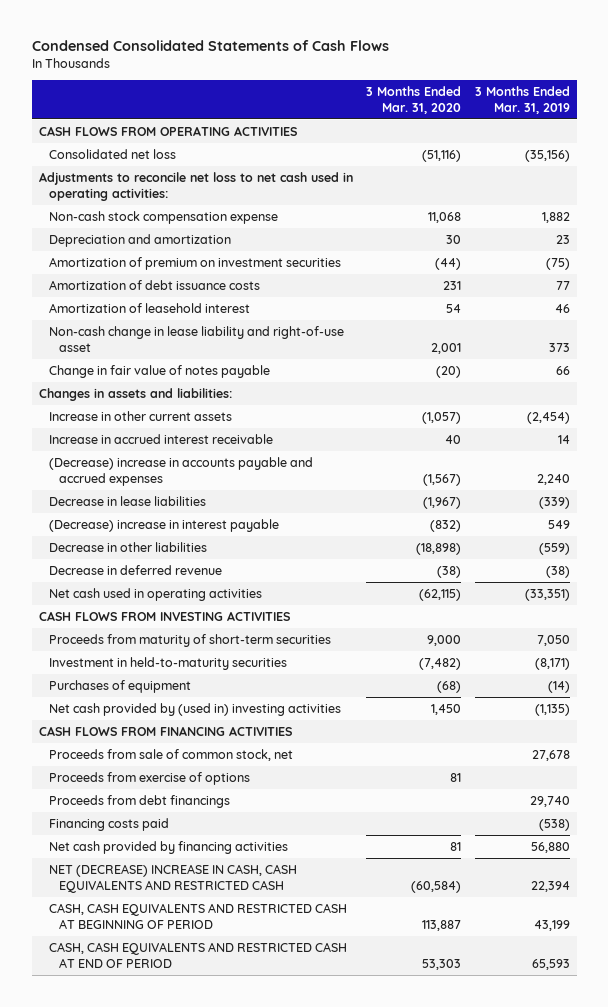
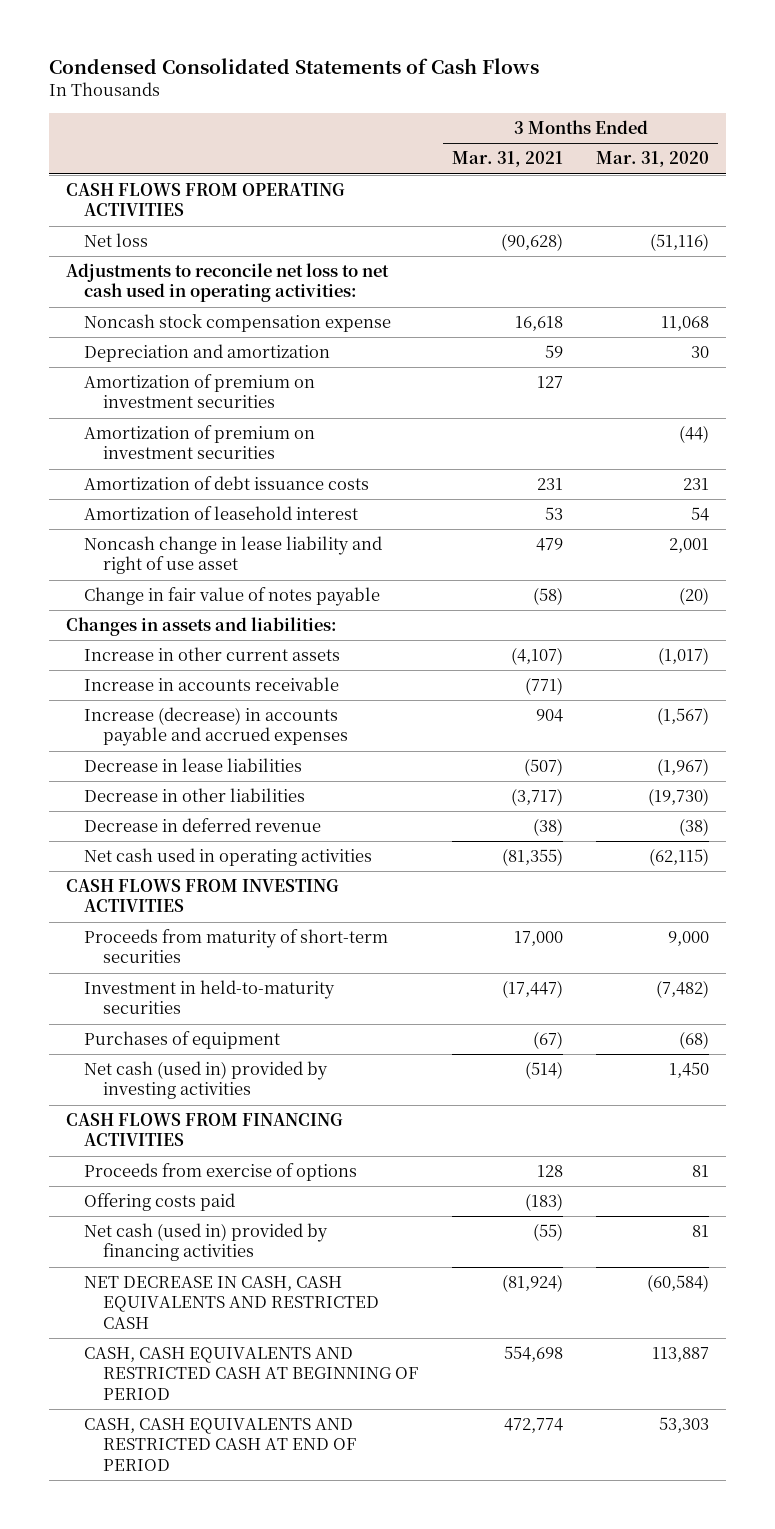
- | 3 Months Ended Mar. 31, 2020 | 3 Months Ended Mar. 31, 2019
+ | 3 Months Ended Mar. 31, 2021 | 3 Months Ended Mar. 31, 2020
- Consolidated net loss | (51,116) | (35,156)
+ Net loss | (90,628) | (51,116)
- Non-cash stock compensation expense | 11,068 | 1,882
+ Noncash stock compensation expense | 16,618 | 11,068
+ Amortization of premium on investment securities | 127 |
- Non-cash change in lease liability and right-of-use asset | 2,001 | 373
+ Noncash change in lease liability and right of use asset | 479 | 2,001
- Increase in other current assets | (1,057) | (2,454)
- Increase in accrued interest receivable | 40 | 14
- (Decrease) increase in accounts payable and accrued expenses | (1,567) | 2,240
+ Increase in other current assets | (4,107) | (1,017)
+ Increase in accounts receivable | (771) |
+ Increase (decrease) in accounts payable and accrued expenses | 904 | (1,567)
- (Decrease) increase in interest payable | (832) | 549
- Decrease in other liabilities | (18,898) | (559)
+ Decrease in other liabilities | (3,717) | (19,730)
- Net cash provided by (used in) investing activities | 1,450 | (1,135)
+ Net cash (used in) provided by investing activities | (514) | 1,450
- Proceeds from sale of common stock, net | | 27,678
- Proceeds from debt financings | | 29,740
- Financing costs paid | | (538)
- Net cash provided by financing activities | 81 | 56,880
- NET (DECREASE) INCREASE IN CASH, CASH EQUIVALENTS AND RESTRICTED CASH | (60,584) | 22,394
+ Offering costs paid | (183) |
+ Net cash (used in) provided by financing activities | (55) | 81
+ NET DECREASE IN CASH, CASH EQUIVALENTS AND RESTRICTED CASH | (81,924) | (60,584)

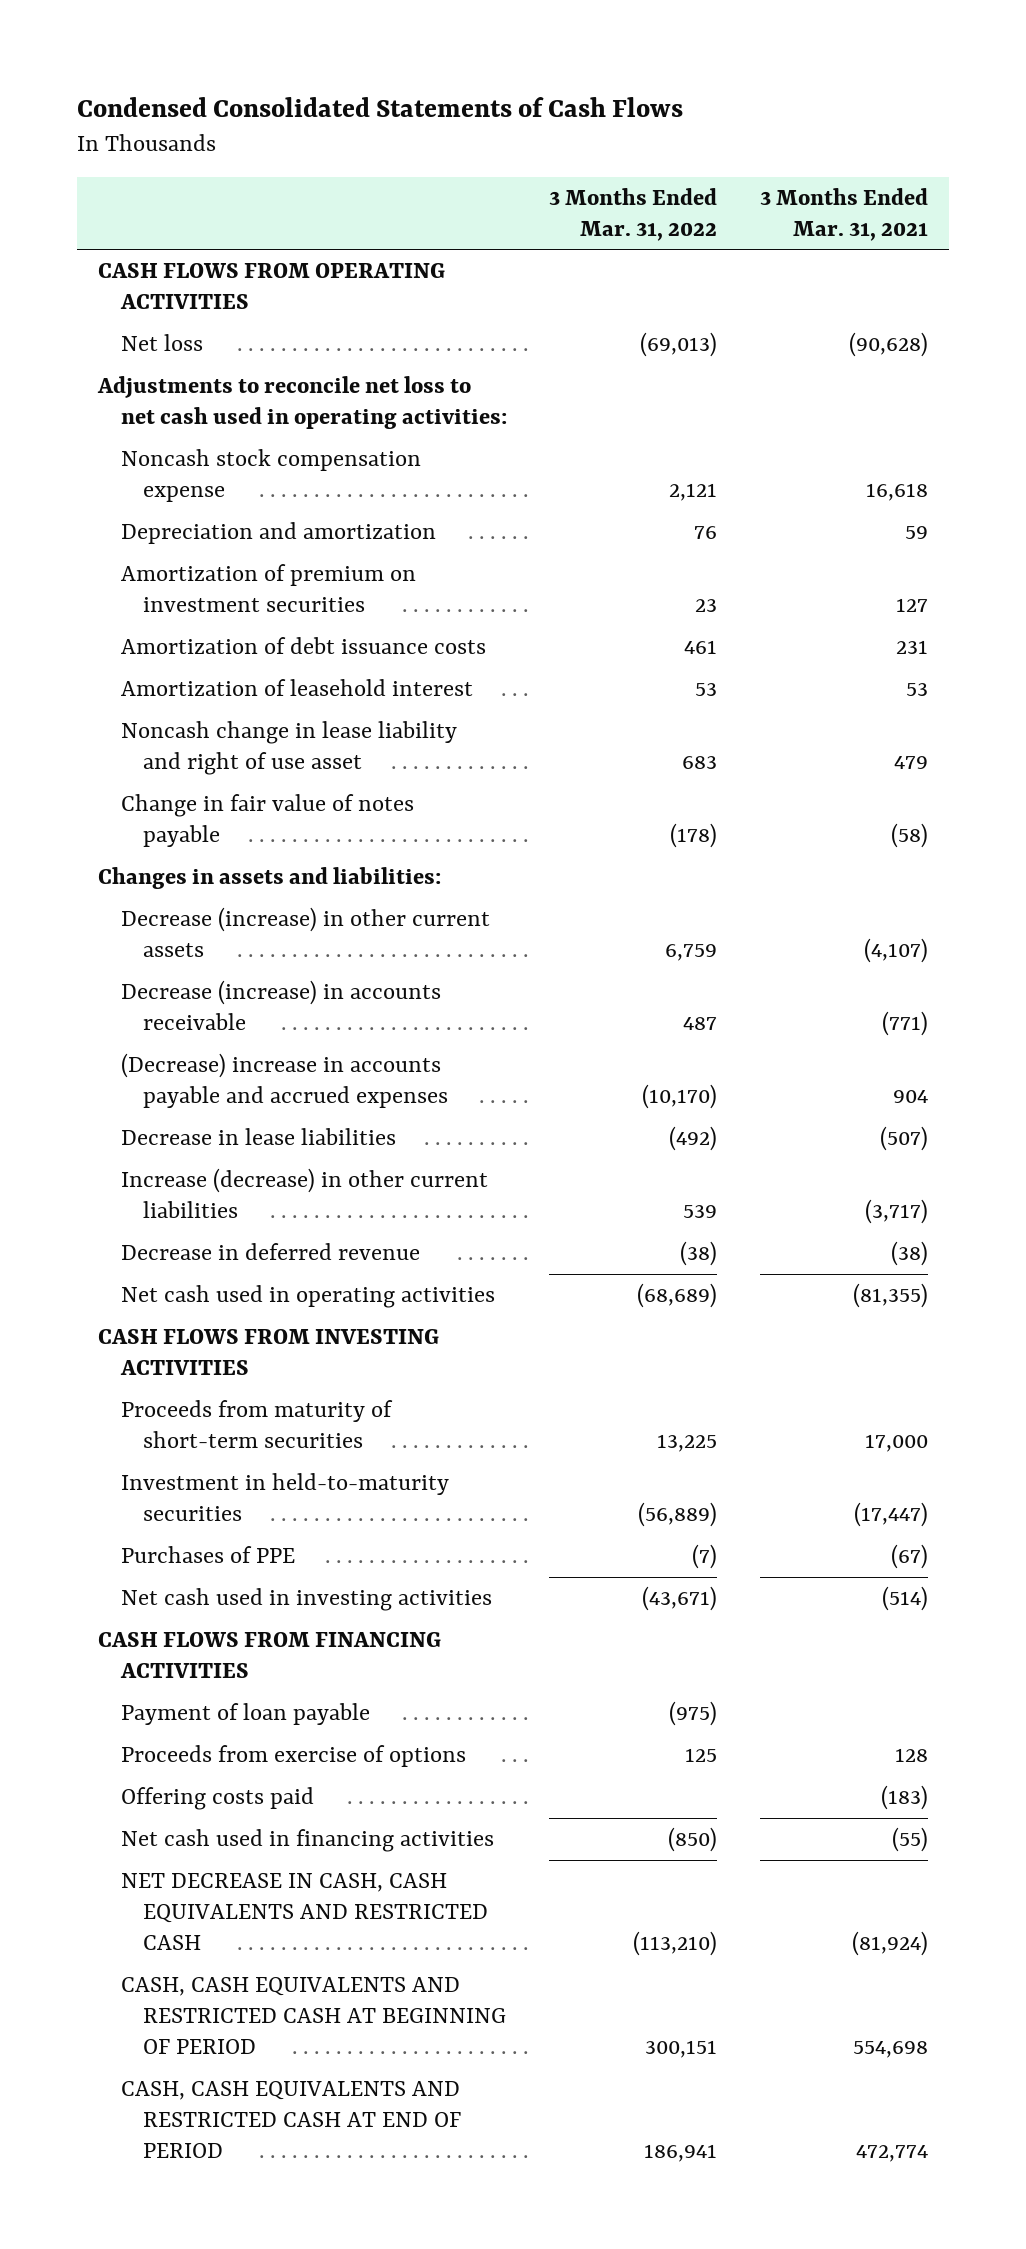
- | 3 Months Ended Mar. 31, 2021 | 3 Months Ended Mar. 31, 2020
+ | 3 Months Ended Mar. 31, 2022 | 3 Months Ended Mar. 31, 2021
- Amortization of premium on investment securities | | (44)
- Increase in other current assets | (4,107) | (1,017)
- Increase in accounts receivable | (771) |
- Increase (decrease) in accounts payable and accrued expenses | 904 | (1,567)
+ Decrease (increase) in other current assets | 6,759 | (4,107)
+ Decrease (increase) in accounts receivable | 487 | (771)
+ (Decrease) increase in accounts payable and accrued expenses | (10,170) | 904
- Decrease in other liabilities | (3,717) | (19,730)
+ Increase (decrease) in other current liabilities | 539 | (3,717)
- Purchases of equipment | (67) | (68)
- Net cash (used in) provided by investing activities | (514) | 1,450
+ Purchases of PPE | (7) | (67)
+ Net cash used in investing activities | (43,671) | (514)
+ Payment of loan payable | (975) |
- Net cash (used in) provided by financing activities | (55) | 81
+ Net cash used in financing activities | (850) | (55)

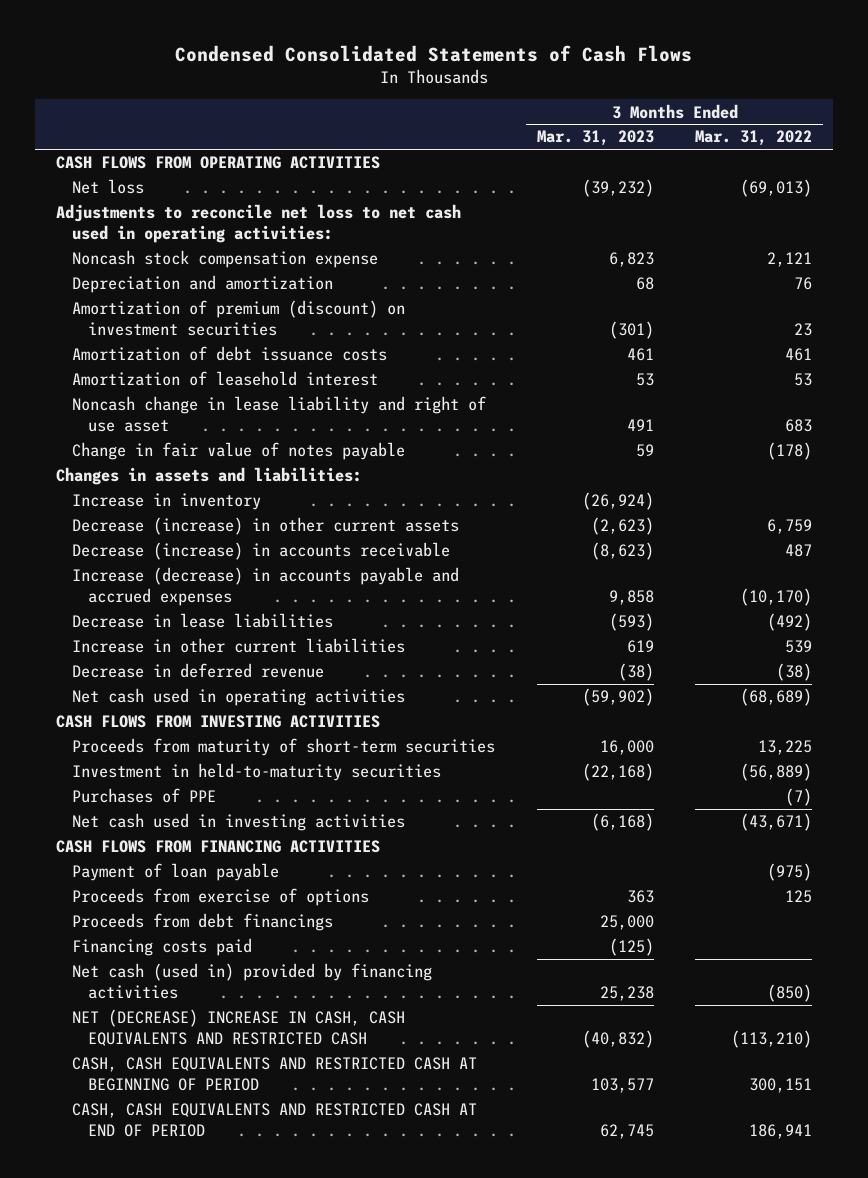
- | 3 Months Ended Mar. 31, 2022 | 3 Months Ended Mar. 31, 2021
+ | 3 Months Ended Mar. 31, 2023 | 3 Months Ended Mar. 31, 2022
- Amortization of premium on investment securities | 23 | 127
+ Amortization of premium (discount) on investment securities | (301) | 23
+ Increase in inventory | (26,924) |
- (Decrease) increase in accounts payable and accrued expenses | (10,170) | 904
+ Increase (decrease) in accounts payable and accrued expenses | 9,858 | (10,170)
- Increase (decrease) in other current liabilities | 539 | (3,717)
+ Increase in other current liabilities | 619 | 539
- Offering costs paid | | (183)
- Net cash used in financing activities | (850) | (55)
- NET DECREASE IN CASH, CASH EQUIVALENTS AND RESTRICTED CASH | (113,210) | (81,924)
+ Proceeds from debt financings | 25,000 |
+ Financing costs paid | (125) |
+ Net cash (used in) provided by financing activities | 25,238 | (850)
+ NET (DECREASE) INCREASE IN CASH, CASH EQUIVALENTS AND RESTRICTED CASH | (40,832) | (113,210)

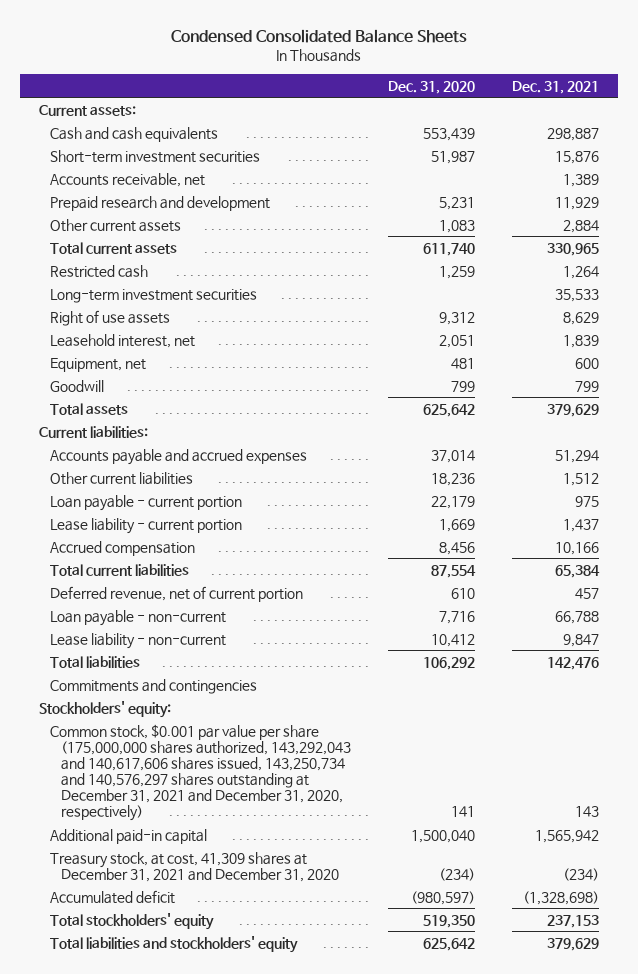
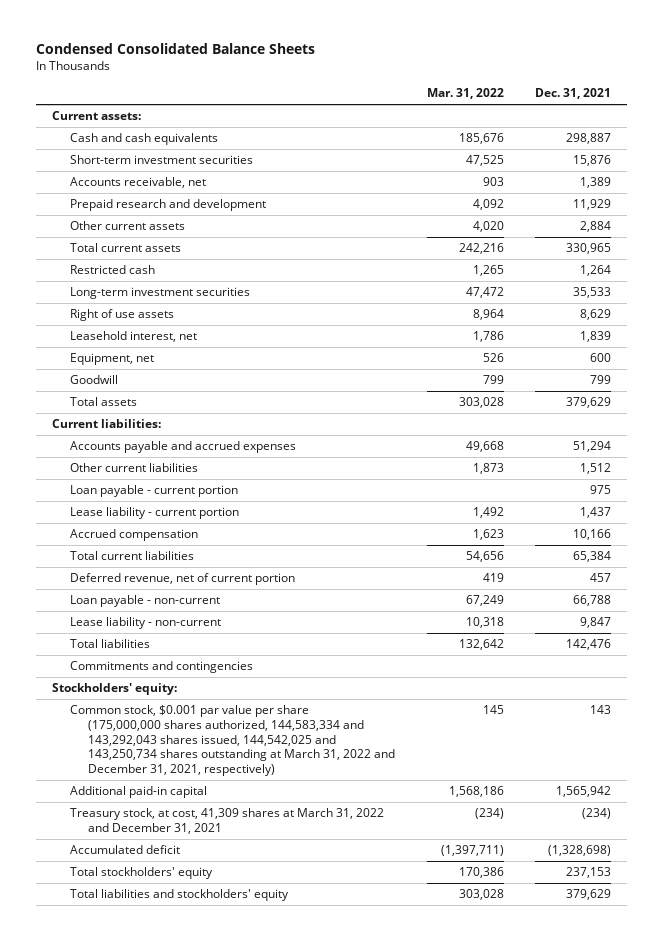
- | Dec. 31, 2020 | Dec. 31, 2021
+ | Mar. 31, 2022 | Dec. 31, 2021
- Common stock, $0.001 par value per share (175,000,000 shares authorized, 143,292,043 and 140,617,606 shares issued, 143,250,734 and 140,576,297 shares outstanding at December 31, 2021 and December 31, 2020, respectively) | 141 | 143
+ Common stock, $0.001 par value per share (175,000,000 shares authorized, 144,583,334 and 143,292,043 shares issued, 144,542,025 and 143,250,734 shares outstanding at March 31, 2022 and December 31, 2021, respectively) | 145 | 143
- Treasury stock, at cost, 41,309 shares at December 31, 2021 and December 31, 2020 | (234) | (234)
+ Treasury stock, at cost, 41,309 shares at March 31, 2022 and December 31, 2021 | (234) | (234)

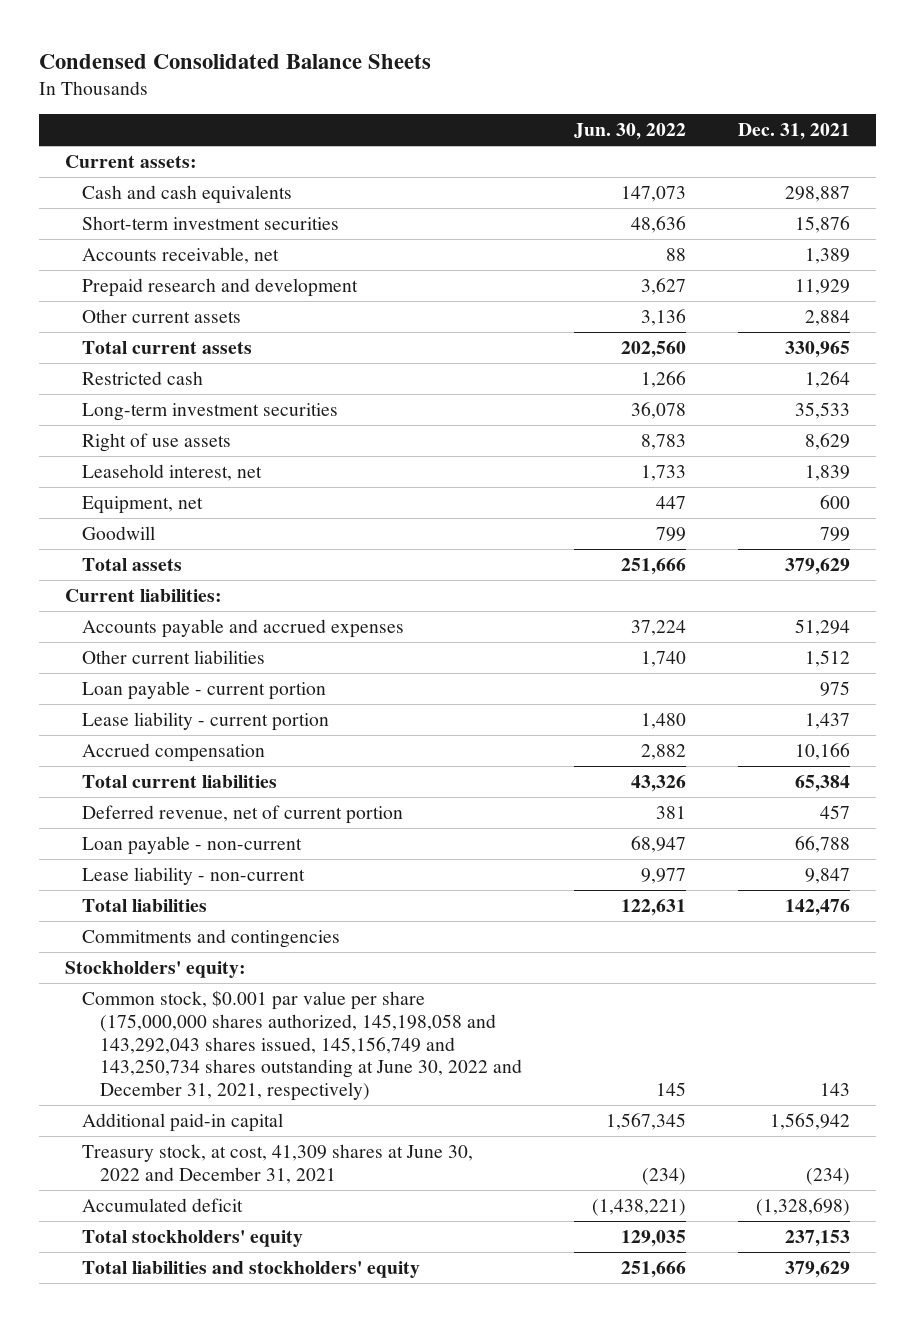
- | Mar. 31, 2022 | Dec. 31, 2021
+ | Jun. 30, 2022 | Dec. 31, 2021
- Common stock, $0.001 par value per share (175,000,000 shares authorized, 144,583,334 and 143,292,043 shares issued, 144,542,025 and 143,250,734 shares outstanding at March 31, 2022 and December 31, 2021, respectively) | 145 | 143
+ Common stock, $0.001 par value per share (175,000,000 shares authorized, 145,198,058 and 143,292,043 shares issued, 145,156,749 and 143,250,734 shares outstanding at June 30, 2022 and December 31, 2021, respectively) | 145 | 143
- Treasury stock, at cost, 41,309 shares at March 31, 2022 and December 31, 2021 | (234) | (234)
+ Treasury stock, at cost, 41,309 shares at June 30, 2022 and December 31, 2021 | (234) | (234)

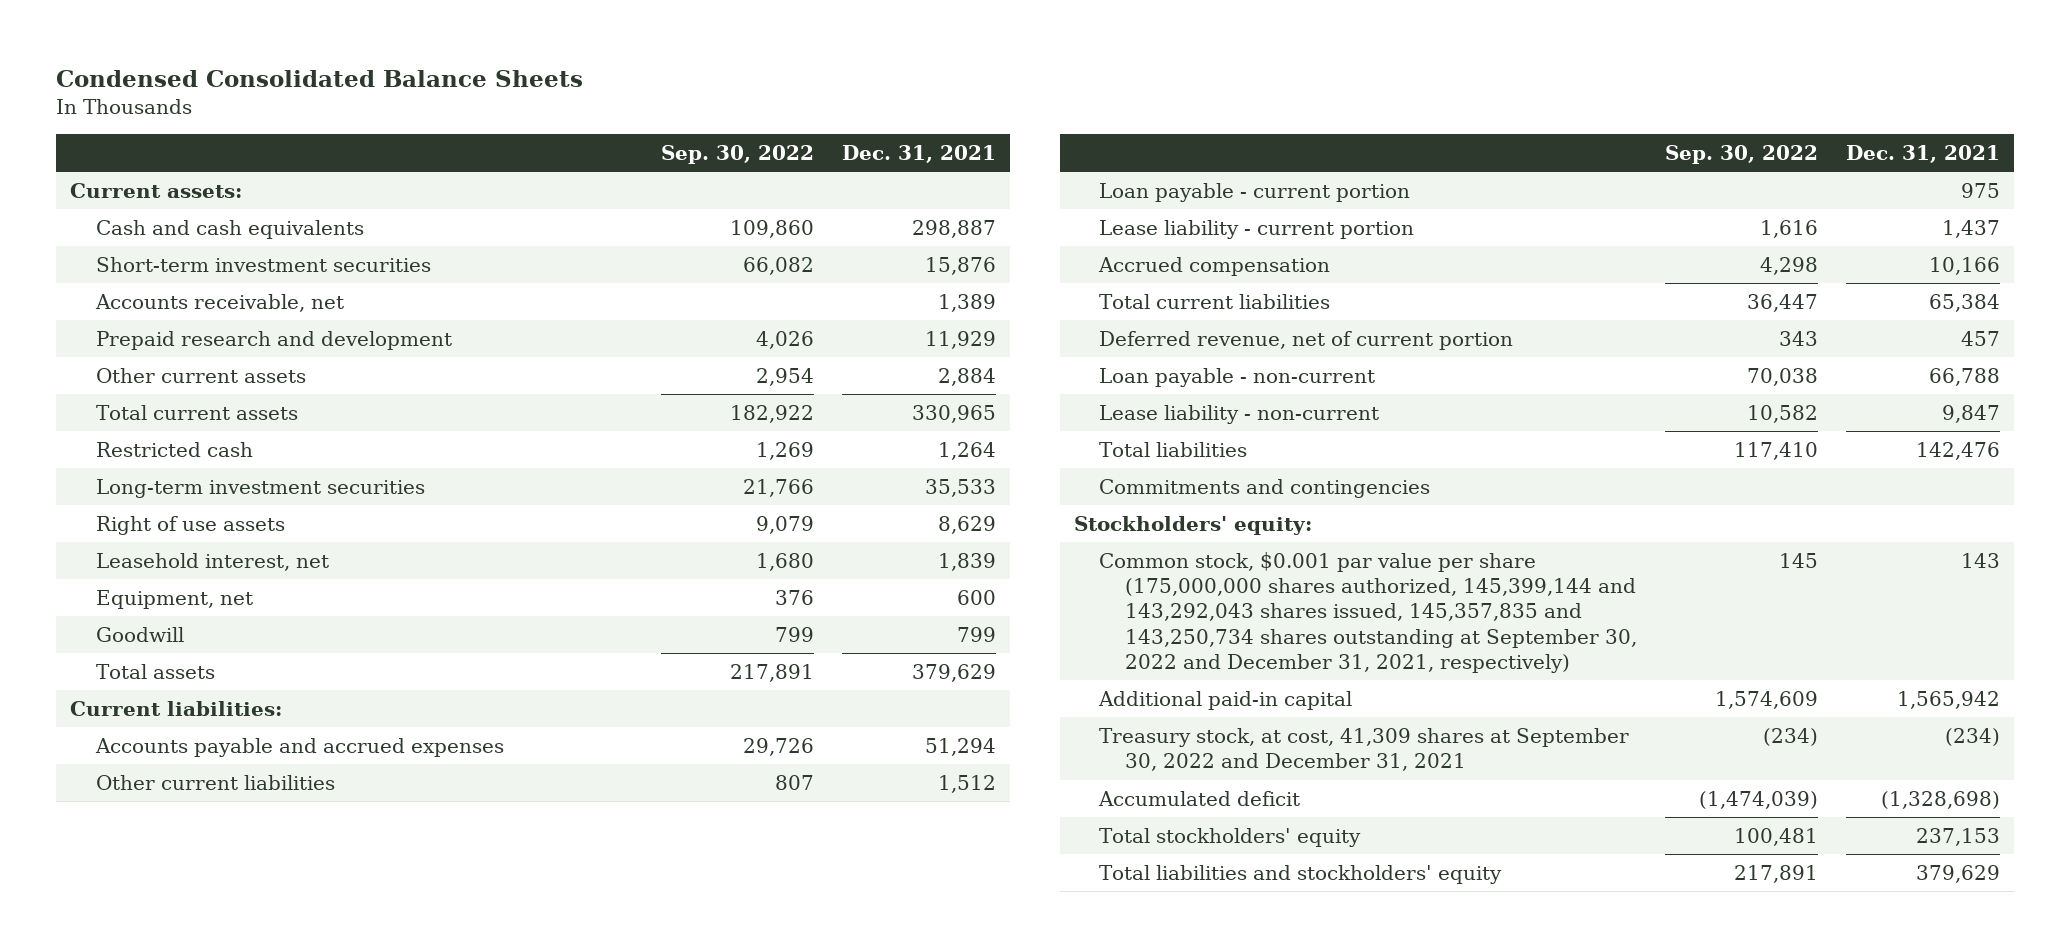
- | Jun. 30, 2022 | Dec. 31, 2021
+ | Sep. 30, 2022 | Dec. 31, 2021
- Common stock, $0.001 par value per share (175,000,000 shares authorized, 145,198,058 and 143,292,043 shares issued, 145,156,749 and 143,250,734 shares outstanding at June 30, 2022 and December 31, 2021, respectively) | 145 | 143
+ Common stock, $0.001 par value per share (175,000,000 shares authorized, 145,399,144 and 143,292,043 shares issued, 145,357,835 and 143,250,734 shares outstanding at September 30, 2022 and December 31, 2021, respectively) | 145 | 143
- Treasury stock, at cost, 41,309 shares at June 30, 2022 and December 31, 2021 | (234) | (234)
+ Treasury stock, at cost, 41,309 shares at September 30, 2022 and December 31, 2021 | (234) | (234)

